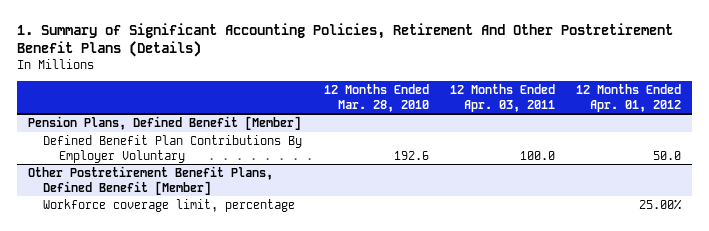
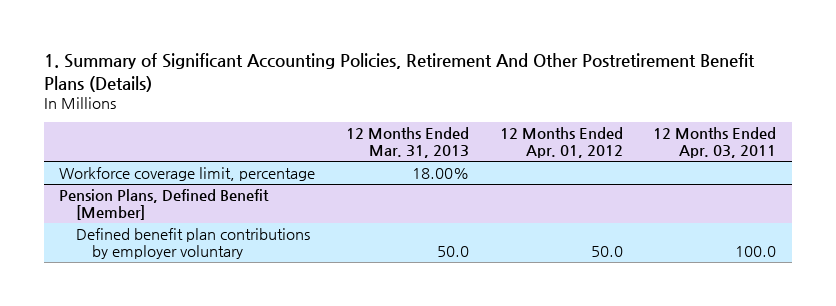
- | 12 Months Ended Mar. 28, 2010 | 12 Months Ended Apr. 03, 2011 | 12 Months Ended Apr. 01, 2012
+ | 12 Months Ended Mar. 31, 2013 | 12 Months Ended Apr. 01, 2012 | 12 Months Ended Apr. 03, 2011
+ Workforce coverage limit, percentage | 18.00% | |
@ Pension Plans, Defined Benefit [Member]
- Defined Benefit Plan Contributions By Employer Voluntary | 192.6 | 100.0 | 50.0
- Other Postretirement Benefit Plans, Defined Benefit [Member]
- Workforce coverage limit, percentage | | | 25.00%
@ Pension Plans, Defined Benefit [Member]
+ Defined benefit plan contributions by employer voluntary | 50.0 | 50.0 | 100.0

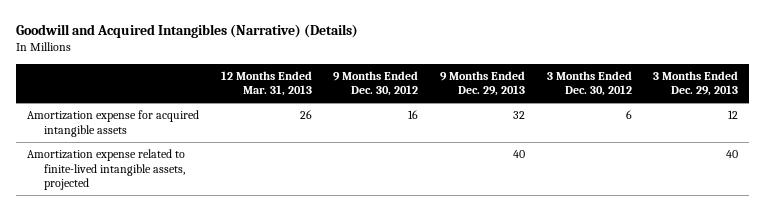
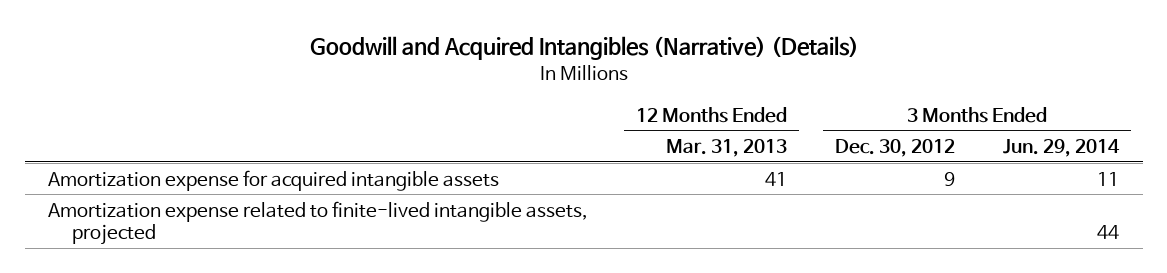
- | 12 Months Ended Mar. 31, 2013 | 9 Months Ended Dec. 30, 2012 | 9 Months Ended Dec. 29, 2013 | 3 Months Ended Dec. 30, 2012 | 3 Months Ended Dec. 29, 2013
+ | 12 Months Ended Mar. 31, 2013 | 3 Months Ended Dec. 30, 2012 | 3 Months Ended Jun. 29, 2014
- Amortization expense for acquired intangible assets | 26 | 16 | 32 | 6 | 12
+ Amortization expense for acquired intangible assets | 41 | 9 | 11

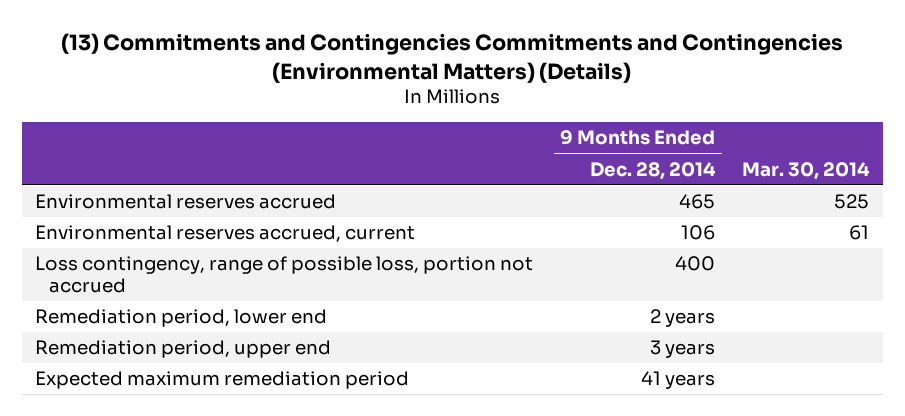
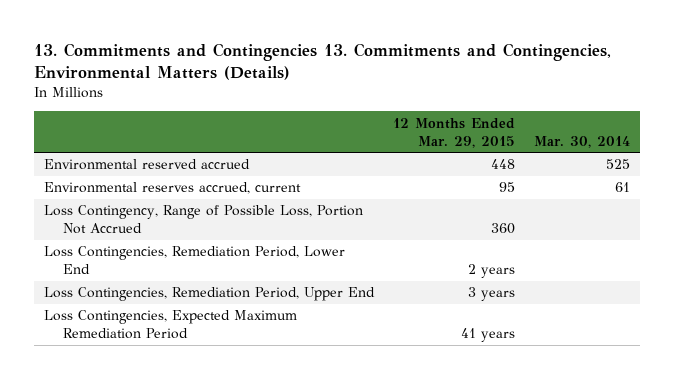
- (13) Commitments and Contingencies Commitments and Contingencies (Environmental Matters) (Details)
+ 13. Commitments and Contingencies 13. Commitments and Contingencies, Environmental Matters (Details)
- | 9 Months Ended Dec. 28, 2014 | Mar. 30, 2014
+ | 12 Months Ended Mar. 29, 2015 | Mar. 30, 2014
- Environmental reserves accrued | 465 | 525
+ Environmental reserved accrued | 448 | 525
- Loss contingency, range of possible loss, portion not accrued | 400 |
- Remediation period, lower end | 2 years |
- Remediation period, upper end | 3 years |
- Expected maximum remediation period | 41 years |
+ Loss Contingency, Range of Possible Loss, Portion Not Accrued | 360 |
+ Loss Contingencies, Remediation Period, Lower End | 2 years |
+ Loss Contingencies, Remediation Period, Upper End | 3 years |
+ Loss Contingencies, Expected Maximum Remediation Period | 41 years |

